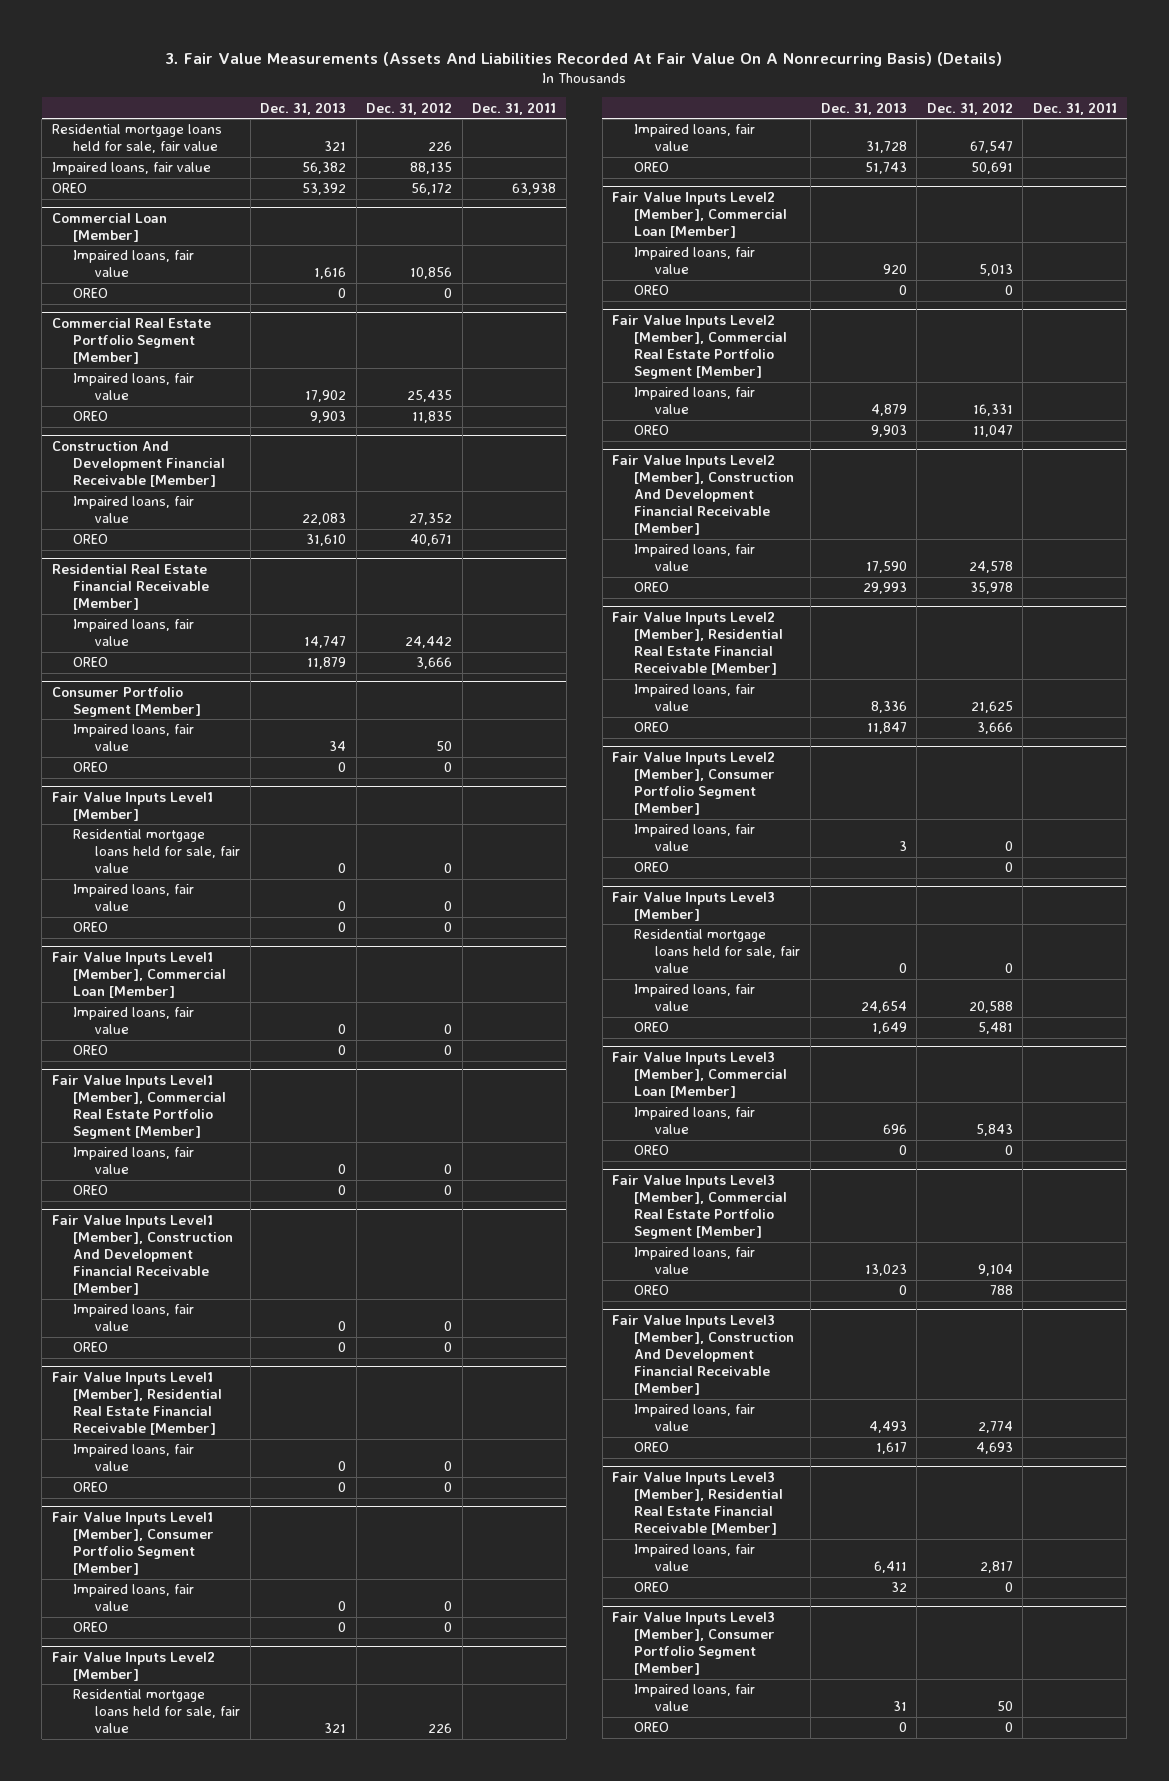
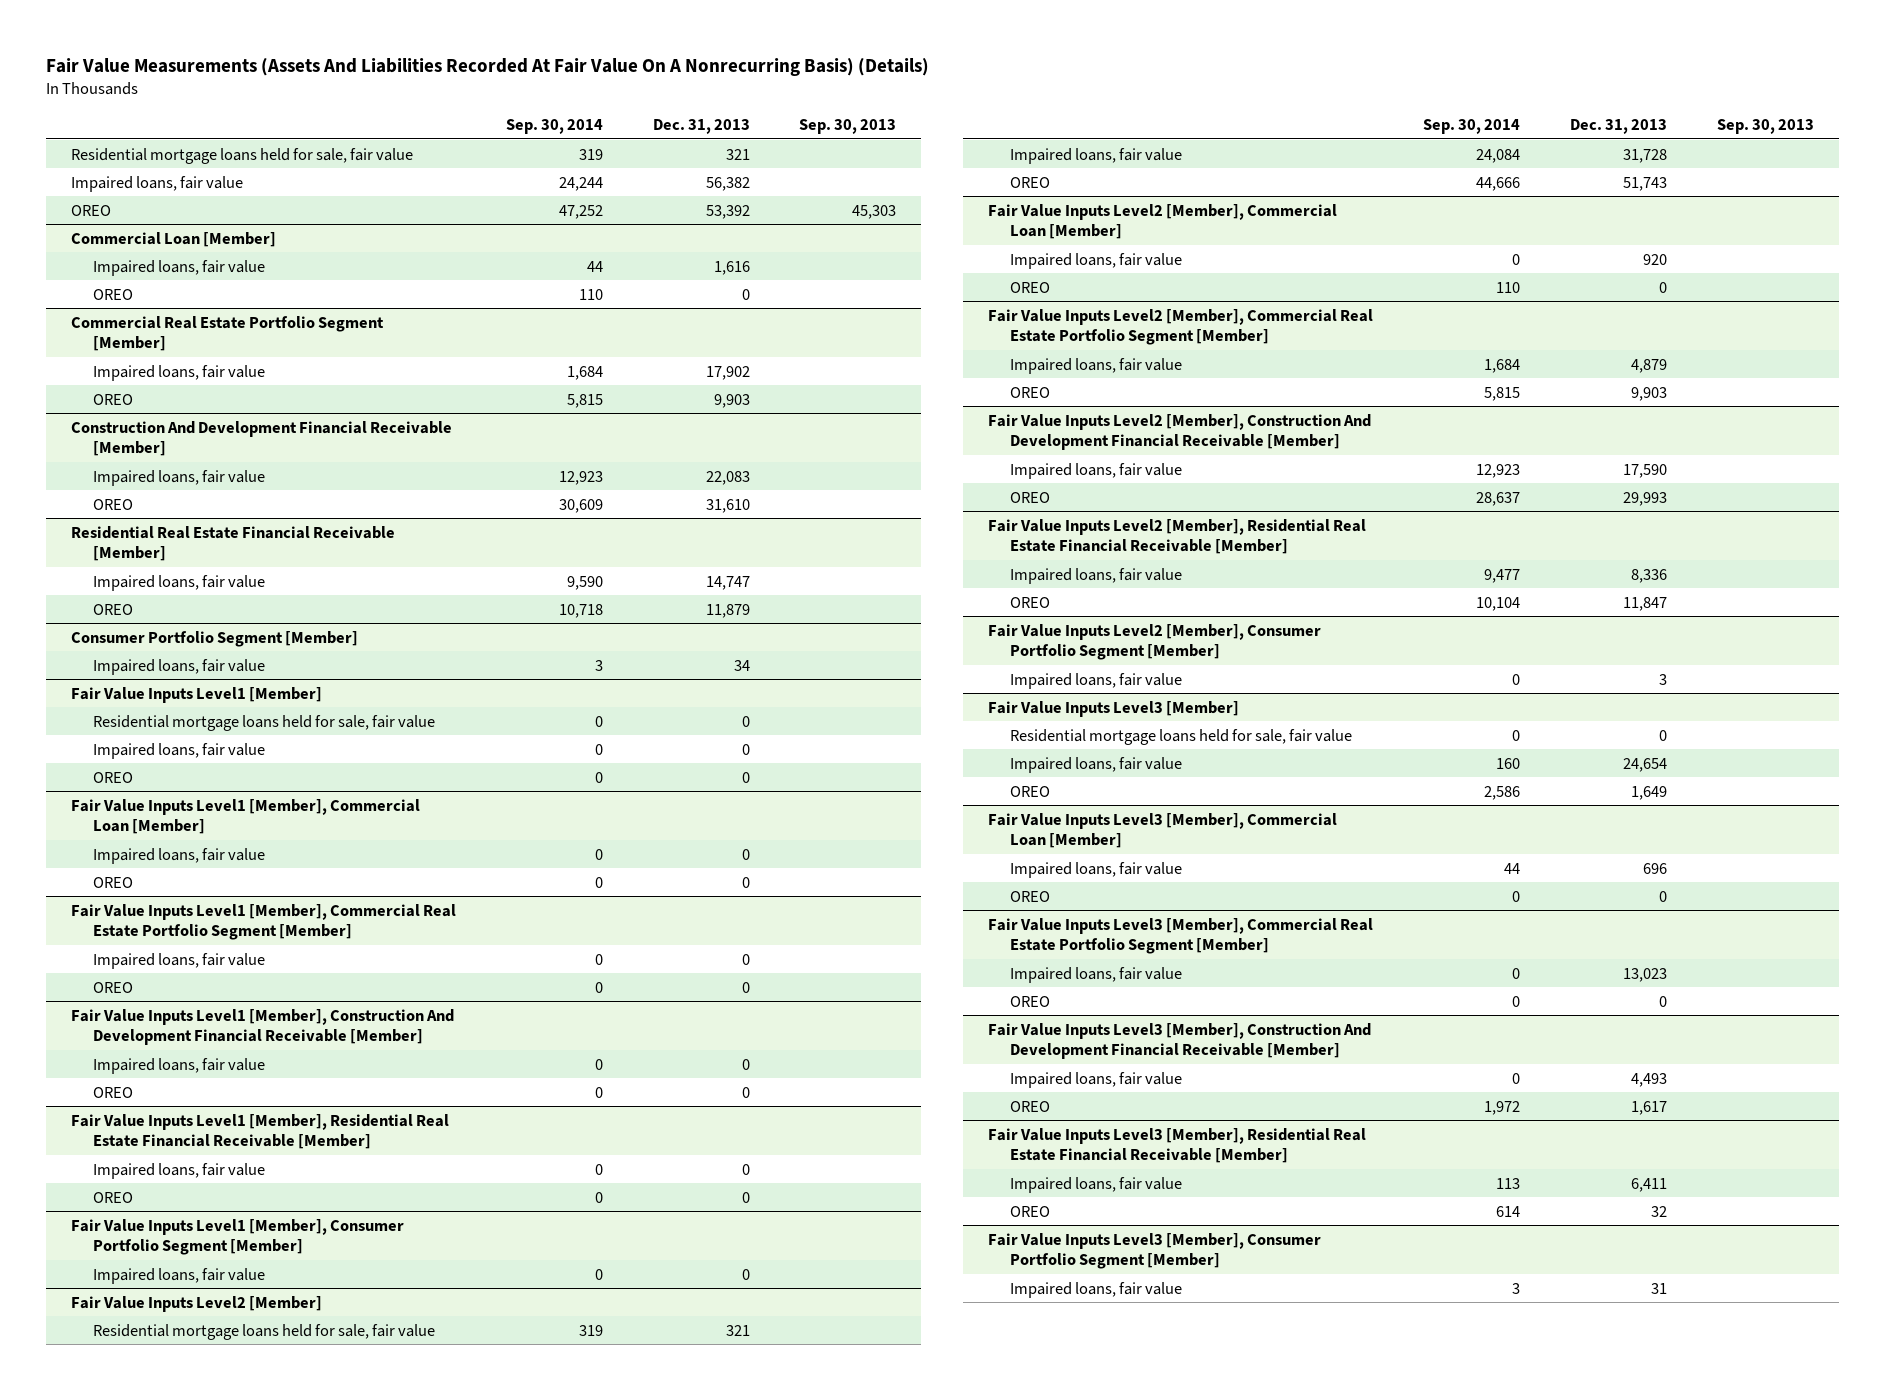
- 3. Fair Value Measurements (Assets And Liabilities Recorded At Fair Value On A Nonrecurring Basis) (Details)
+ Fair Value Measurements (Assets And Liabilities Recorded At Fair Value On A Nonrecurring Basis) (Details)
- | Dec. 31, 2013 | Dec. 31, 2012 | Dec. 31, 2011
+ | Sep. 30, 2014 | Dec. 31, 2013 | Sep. 30, 2013
@ Consumer Portfolio Segment [Member]
- OREO | 0 | 0 |
@ Fair Value Inputs Level1 [Member], Consumer Portfolio Segment [Member]
- OREO | 0 | 0 |
@ Fair Value Inputs Level2 [Member], Consumer Portfolio Segment [Member]
- OREO | | 0 |
@ Fair Value Inputs Level3 [Member], Consumer Portfolio Segment [Member]
- OREO | 0 | 0 |

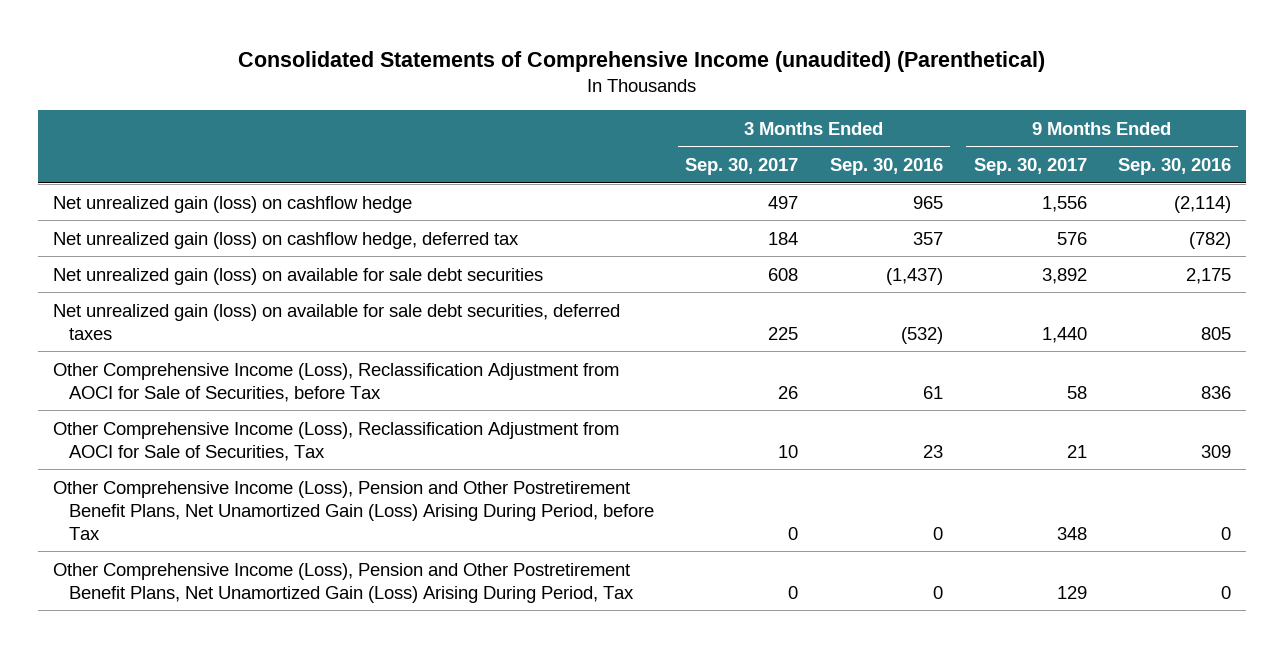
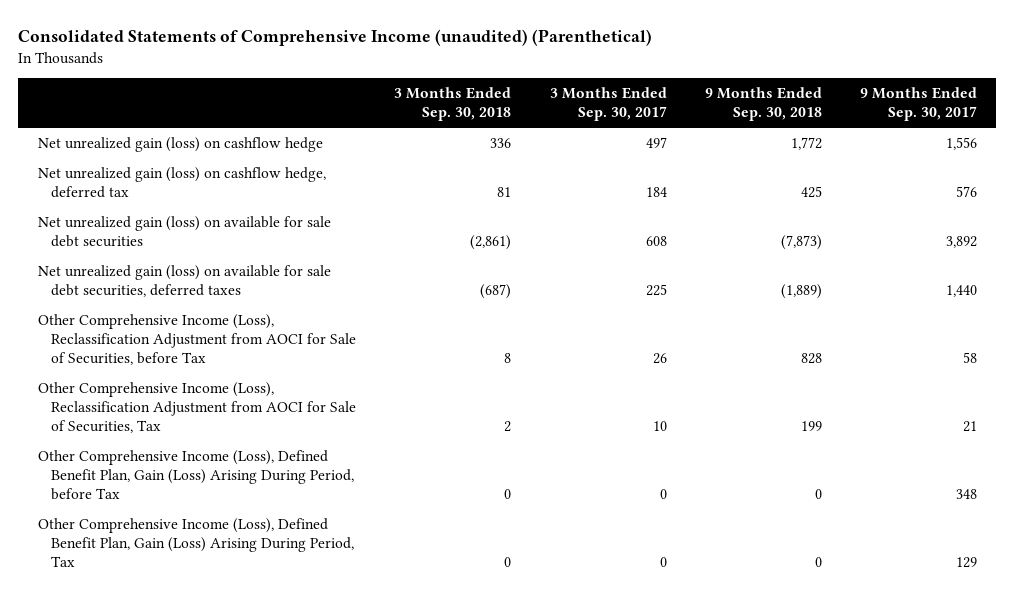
- | 3 Months Ended Sep. 30, 2017 | 3 Months Ended Sep. 30, 2016 | 9 Months Ended Sep. 30, 2017 | 9 Months Ended Sep. 30, 2016
+ | 3 Months Ended Sep. 30, 2018 | 3 Months Ended Sep. 30, 2017 | 9 Months Ended Sep. 30, 2018 | 9 Months Ended Sep. 30, 2017
- Other Comprehensive Income (Loss), Pension and Other Postretirement Benefit Plans, Net Unamortized Gain (Loss) Arising During Period, before Tax | 0 | 0 | 348 | 0
- Other Comprehensive Income (Loss), Pension and Other Postretirement Benefit Plans, Net Unamortized Gain (Loss) Arising During Period, Tax | 0 | 0 | 129 | 0
+ Other Comprehensive Income (Loss), Defined Benefit Plan, Gain (Loss) Arising During Period, before Tax | 0 | 0 | 0 | 348
+ Other Comprehensive Income (Loss), Defined Benefit Plan, Gain (Loss) Arising During Period, Tax | 0 | 0 | 0 | 129

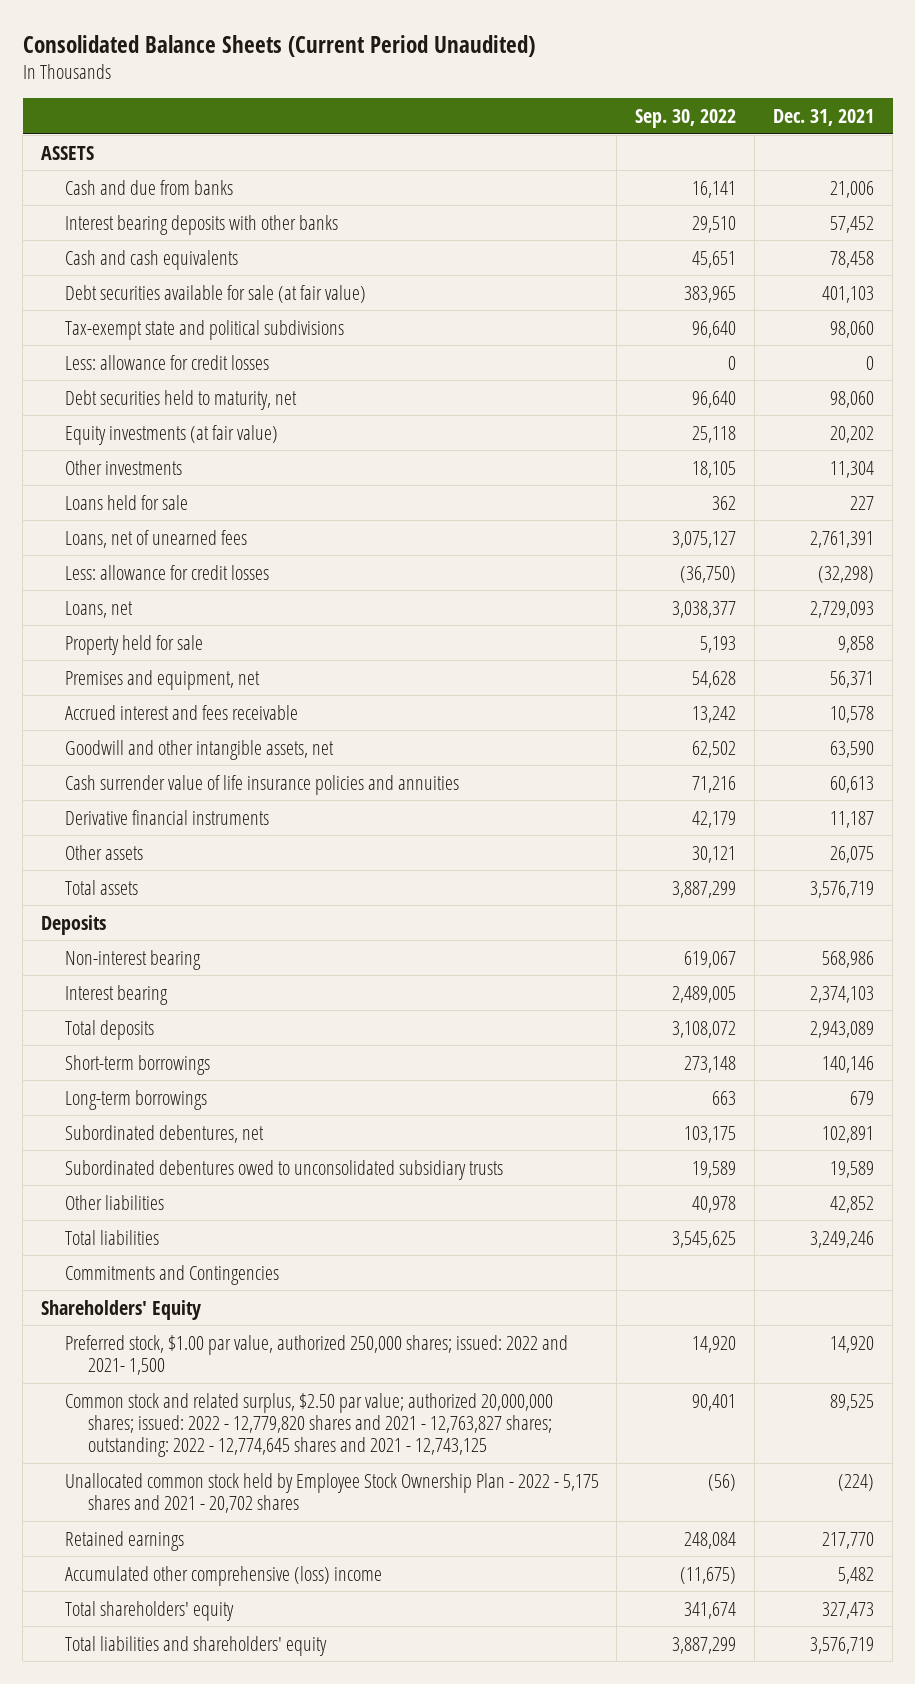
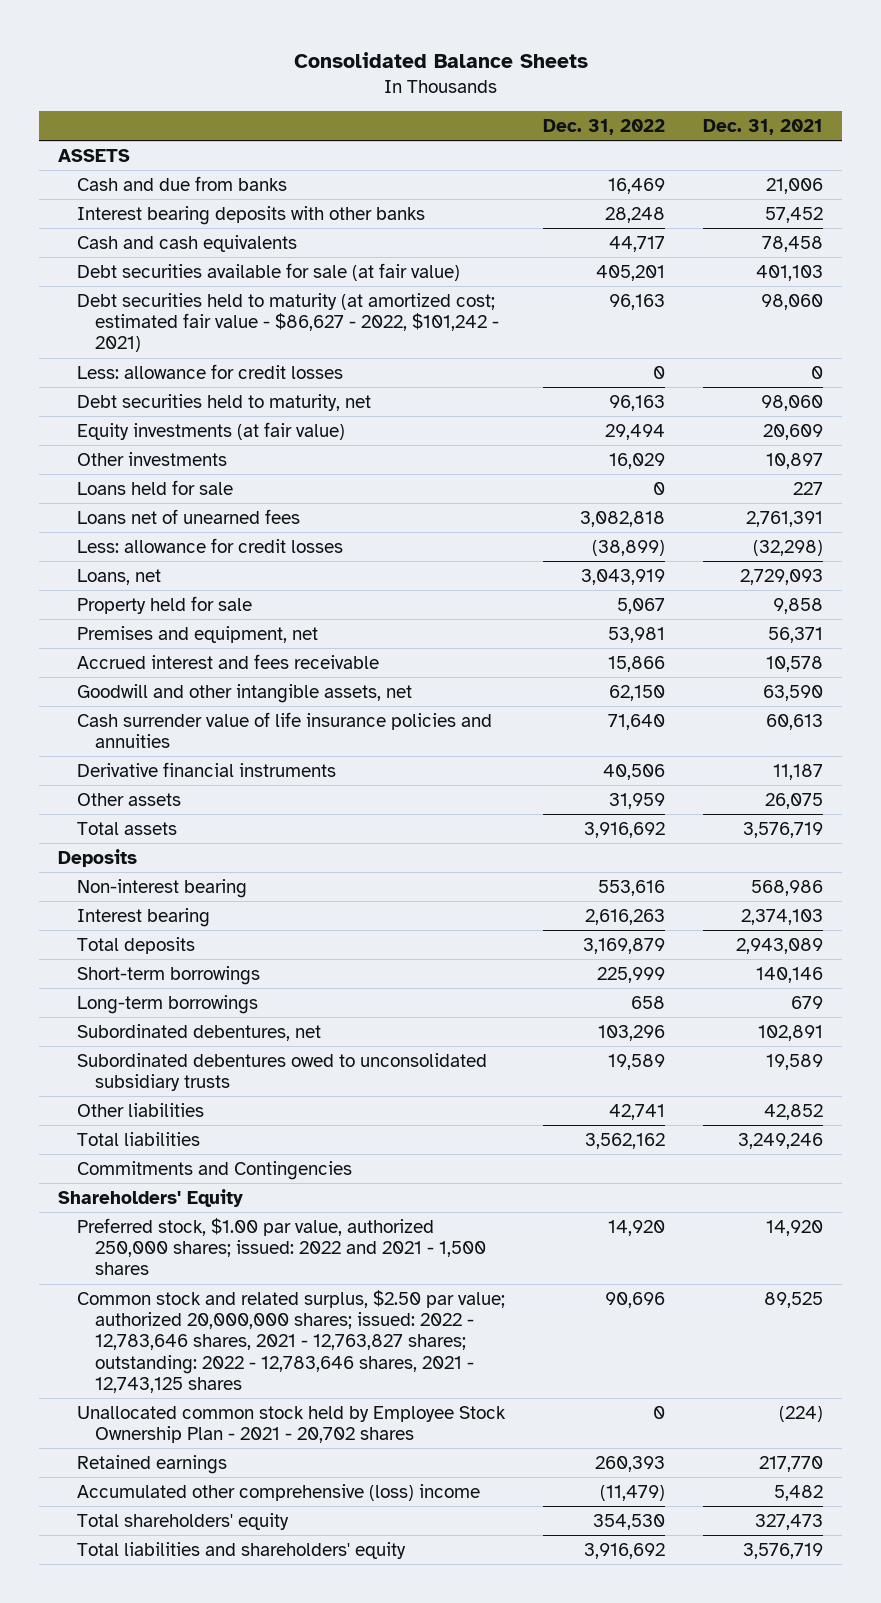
- Consolidated Balance Sheets (Current Period Unaudited)
+ Consolidated Balance Sheets
- | Sep. 30, 2022 | Dec. 31, 2021
+ | Dec. 31, 2022 | Dec. 31, 2021
- Tax-exempt state and political subdivisions | 96,640 | 98,060
+ Debt securities held to maturity (at amortized cost; estimated fair value - $86,627 - 2022, $101,242 - 2021) | 96,163 | 98,060
- Equity investments (at fair value) | 25,118 | 20,202
- Other investments | 18,105 | 11,304
+ Equity investments (at fair value) | 29,494 | 20,609
+ Other investments | 16,029 | 10,897
- Loans, net of unearned fees | 3,075,127 | 2,761,391
+ Loans net of unearned fees | 3,082,818 | 2,761,391
- Preferred stock, $1.00 par value, authorized 250,000 shares; issued: 2022 and 2021- 1,500 | 14,920 | 14,920
- Common stock and related surplus, $2.50 par value; authorized 20,000,000 shares; issued: 2022 - 12,779,820 shares and 2021 - 12,763,827 shares; outstanding: 2022 - 12,774,645 shares and 2021 - 12,743,125 | 90,401 | 89,525
- Unallocated common stock held by Employee Stock Ownership Plan - 2022 - 5,175 shares and 2021 - 20,702 shares | (56) | (224)
+ Preferred stock, $1.00 par value, authorized 250,000 shares; issued: 2022 and 2021 - 1,500 shares | 14,920 | 14,920
+ Common stock and related surplus, $2.50 par value; authorized 20,000,000 shares; issued: 2022 - 12,783,646 shares, 2021 - 12,763,827 shares; outstanding: 2022 - 12,783,646 shares, 2021 - 12,743,125 shares | 90,696 | 89,525
+ Unallocated common stock held by Employee Stock Ownership Plan - 2021 - 20,702 shares | 0 | (224)

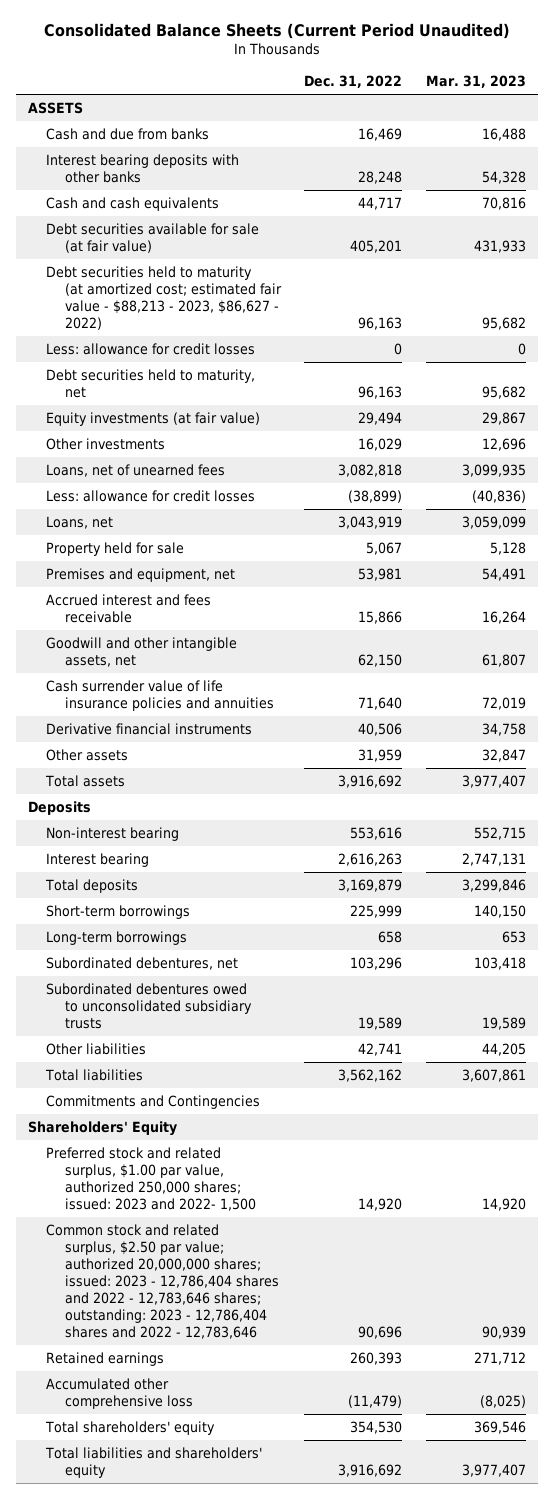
- Consolidated Balance Sheets
+ Consolidated Balance Sheets (Current Period Unaudited)
- | Dec. 31, 2022 | Dec. 31, 2021
+ | Dec. 31, 2022 | Mar. 31, 2023
- Debt securities held to maturity (at amortized cost; estimated fair value - $86,627 - 2022, $101,242 - 2021) | 96,163 | 98,060
+ Debt securities held to maturity (at amortized cost; estimated fair value - $88,213 - 2023, $86,627 - 2022) | 96,163 | 95,682
- Loans held for sale | 0 | 227
- Loans net of unearned fees | 3,082,818 | 2,761,391
+ Loans, net of unearned fees | 3,082,818 | 3,099,935
- Preferred stock, $1.00 par value, authorized 250,000 shares; issued: 2022 and 2021 - 1,500 shares | 14,920 | 14,920
- Common stock and related surplus, $2.50 par value; authorized 20,000,000 shares; issued: 2022 - 12,783,646 shares, 2021 - 12,763,827 shares; outstanding: 2022 - 12,783,646 shares, 2021 - 12,743,125 shares | 90,696 | 89,525
- Unallocated common stock held by Employee Stock Ownership Plan - 2021 - 20,702 shares | 0 | (224)
+ Preferred stock and related surplus, $1.00 par value, authorized 250,000 shares; issued: 2023 and 2022- 1,500 | 14,920 | 14,920
+ Common stock and related surplus, $2.50 par value; authorized 20,000,000 shares; issued: 2023 - 12,786,404 shares and 2022 - 12,783,646 shares; outstanding: 2023 - 12,786,404 shares and 2022 - 12,783,646 | 90,696 | 90,939
- Accumulated other comprehensive (loss) income | (11,479) | 5,482
+ Accumulated other comprehensive loss | (11,479) | (8,025)

